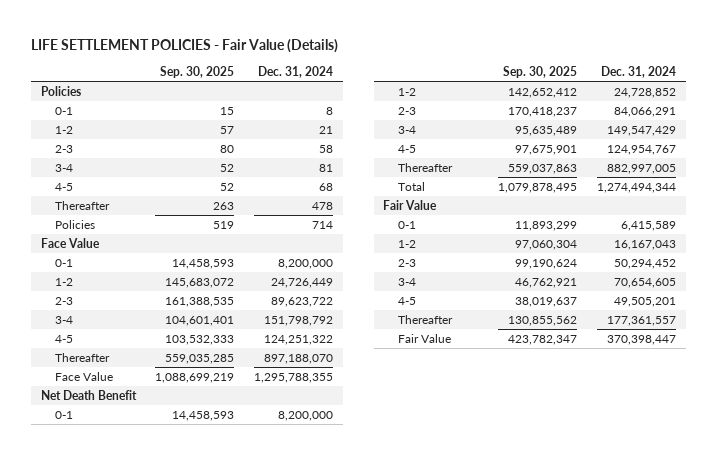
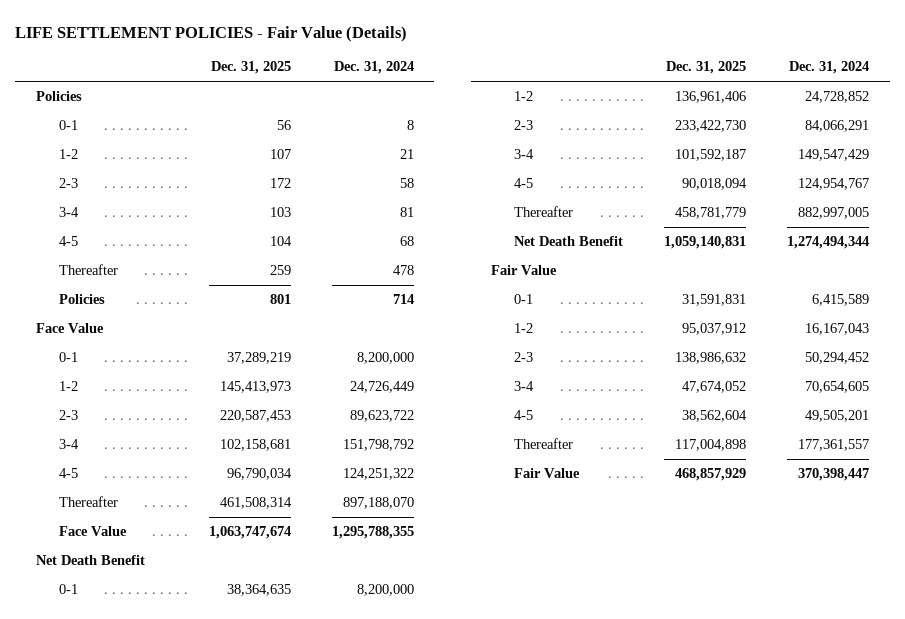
- | Sep. 30, 2025 | Dec. 31, 2024
+ | Dec. 31, 2025 | Dec. 31, 2024
- Total | 1,079,878,495 | 1,274,494,344
+ Net Death Benefit | 1,059,140,831 | 1,274,494,344

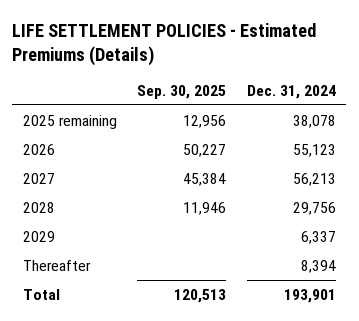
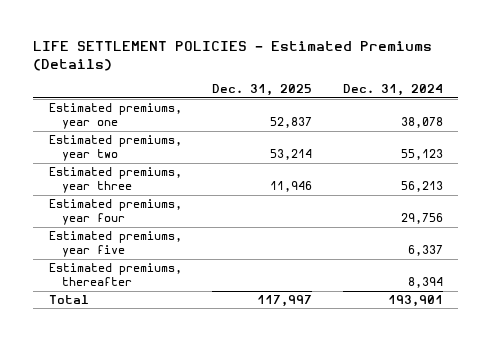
- | Sep. 30, 2025 | Dec. 31, 2024
+ | Dec. 31, 2025 | Dec. 31, 2024
- 2025 remaining | 12,956 | 38,078
- 2026 | 50,227 | 55,123
- 2027 | 45,384 | 56,213
- 2028 | 11,946 | 29,756
- 2029 | | 6,337
- Thereafter | | 8,394
+ Estimated premiums, year one | 52,837 | 38,078
+ Estimated premiums, year two | 53,214 | 55,123
+ Estimated premiums, year three | 11,946 | 56,213
+ Estimated premiums, year four | | 29,756
+ Estimated premiums, year five | | 6,337
+ Estimated premiums, thereafter | | 8,394

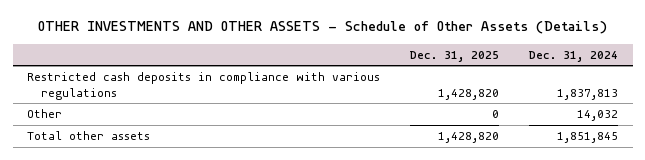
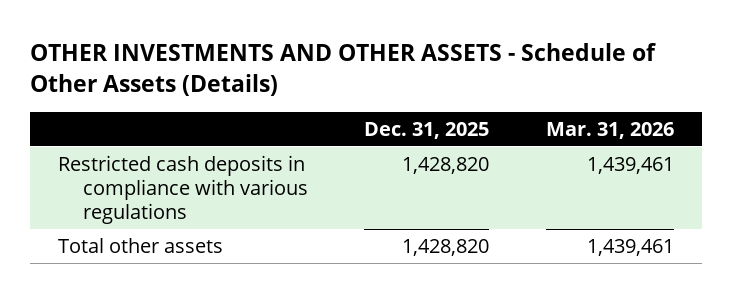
- | Dec. 31, 2025 | Dec. 31, 2024
+ | Dec. 31, 2025 | Mar. 31, 2026
- Other | 0 | 14,032

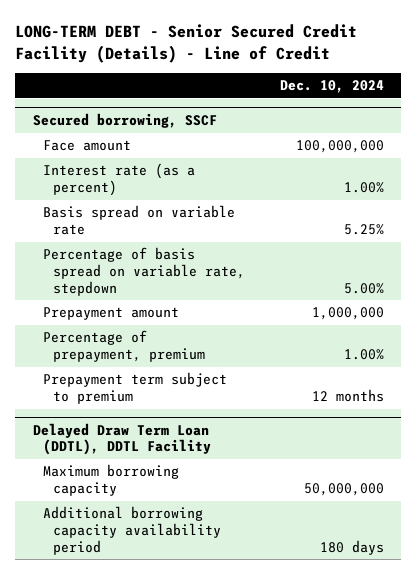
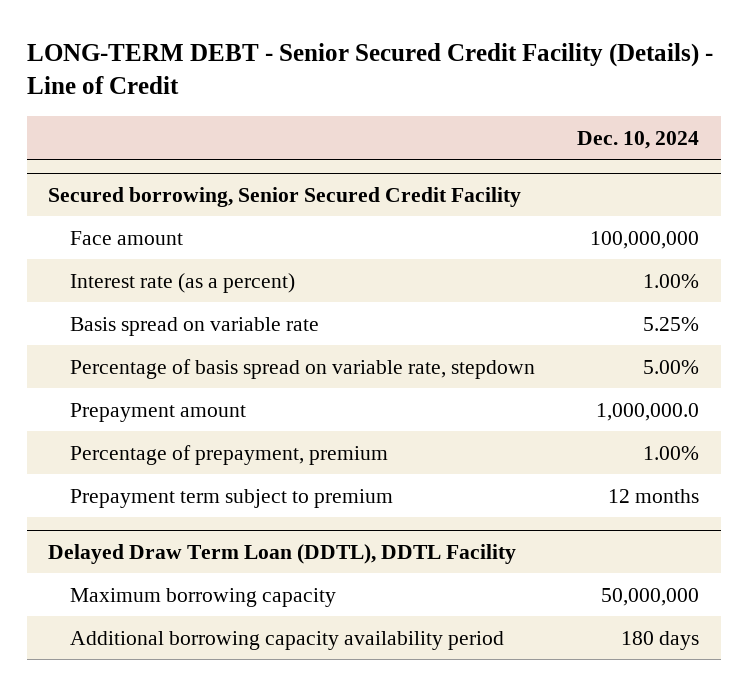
- Secured borrowing, SSCF
+ Secured borrowing, Senior Secured Credit Facility
- Prepayment amount | 1,000,000
+ Prepayment amount | 1,000,000.0

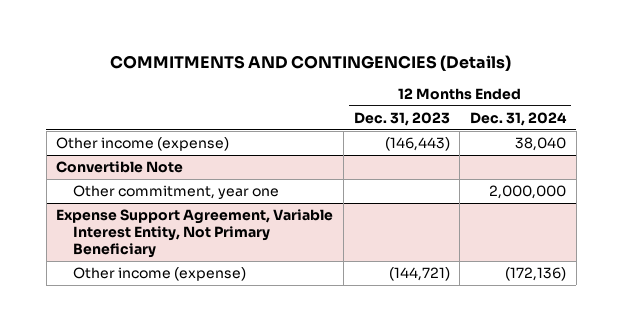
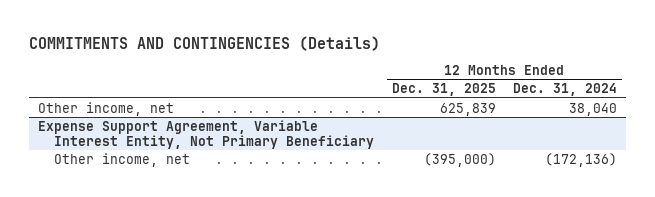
- | 12 Months Ended Dec. 31, 2023 | 12 Months Ended Dec. 31, 2024
+ | 12 Months Ended Dec. 31, 2025 | 12 Months Ended Dec. 31, 2024
- Other income (expense) | (146,443) | 38,040
- Convertible Note
- Other commitment, year one | | 2,000,000
+ Other income, net | 625,839 | 38,040
@ Expense Support Agreement, Variable Interest Entity, Not Primary Beneficiary
- Other income (expense) | (144,721) | (172,136)
+ Other income, net | (395,000) | (172,136)

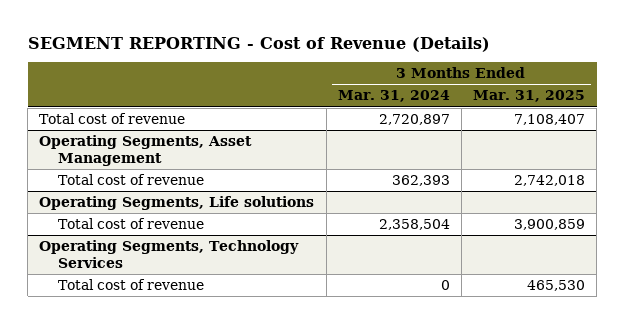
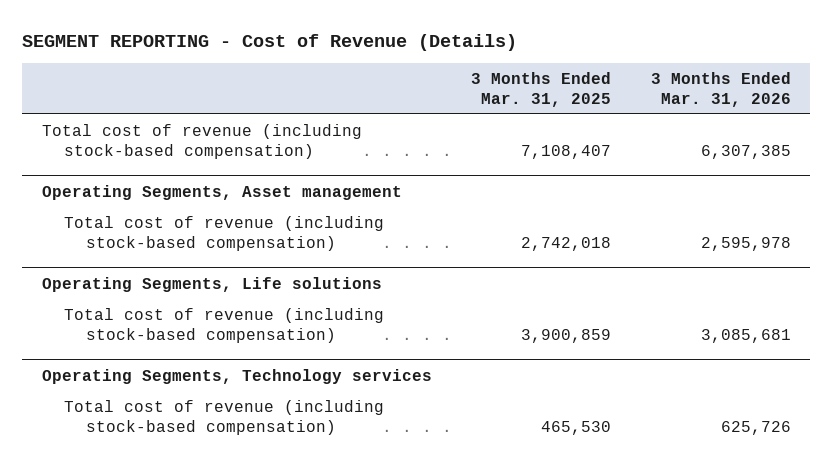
- | 3 Months Ended Mar. 31, 2024 | 3 Months Ended Mar. 31, 2025
+ | 3 Months Ended Mar. 31, 2025 | 3 Months Ended Mar. 31, 2026
- Total cost of revenue | 2,720,897 | 7,108,407
- Operating Segments, Asset Management
- Total cost of revenue | 362,393 | 2,742,018
+ Total cost of revenue (including stock-based compensation) | 7,108,407 | 6,307,385
+ Operating Segments, Asset management
+ Total cost of revenue (including stock-based compensation) | 2,742,018 | 2,595,978
@ Operating Segments, Life solutions
- Total cost of revenue | 2,358,504 | 3,900,859
- Operating Segments, Technology Services
- Total cost of revenue | 0 | 465,530
@ Operating Segments, Life solutions
+ Total cost of revenue (including stock-based compensation) | 3,900,859 | 3,085,681
+ Operating Segments, Technology services
+ Total cost of revenue (including stock-based compensation) | 465,530 | 625,726

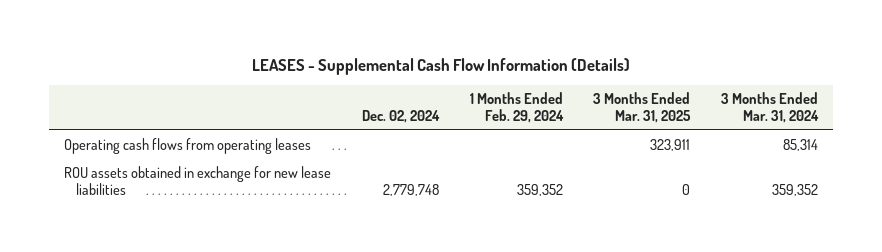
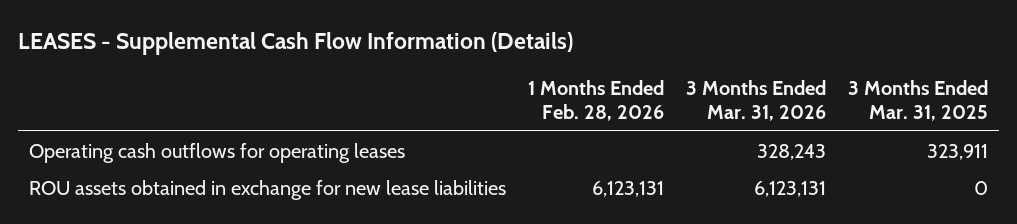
- | Dec. 02, 2024 | 1 Months Ended Feb. 29, 2024 | 3 Months Ended Mar. 31, 2025 | 3 Months Ended Mar. 31, 2024
+ | 1 Months Ended Feb. 28, 2026 | 3 Months Ended Mar. 31, 2026 | 3 Months Ended Mar. 31, 2025
- Operating cash flows from operating leases | | | 323,911 | 85,314
+ Operating cash outflows for operating leases | | 328,243 | 323,911

